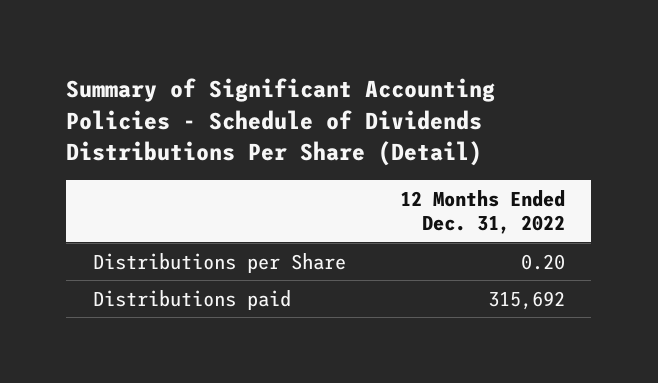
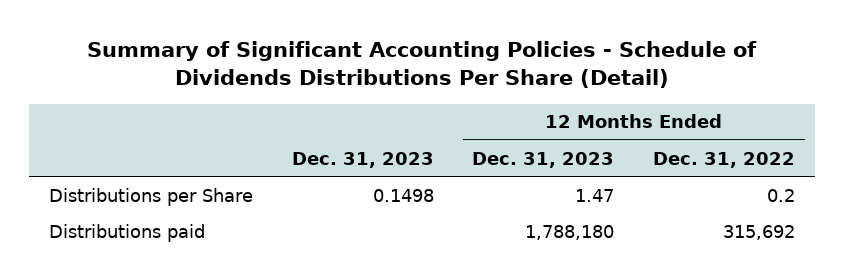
- | 12 Months Ended Dec. 31, 2022
+ | Dec. 31, 2023 | 12 Months Ended Dec. 31, 2023 | 12 Months Ended Dec. 31, 2022
- Distributions per Share | 0.20
+ Distributions per Share | 0.1498 | 1.47 | 0.2

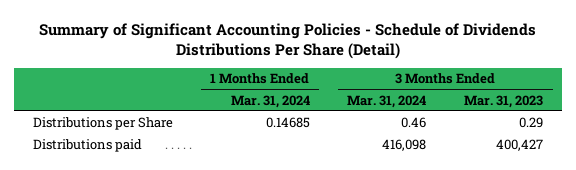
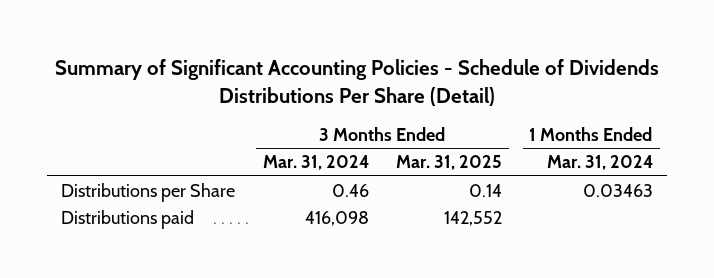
- | 1 Months Ended Mar. 31, 2024 | 3 Months Ended Mar. 31, 2024 | 3 Months Ended Mar. 31, 2023
+ | 3 Months Ended Mar. 31, 2024 | 3 Months Ended Mar. 31, 2025 | 1 Months Ended Mar. 31, 2024
- Distributions per Share | 0.14685 | 0.46 | 0.29
+ Distributions per Share | 0.46 | 0.14 | 0.03463

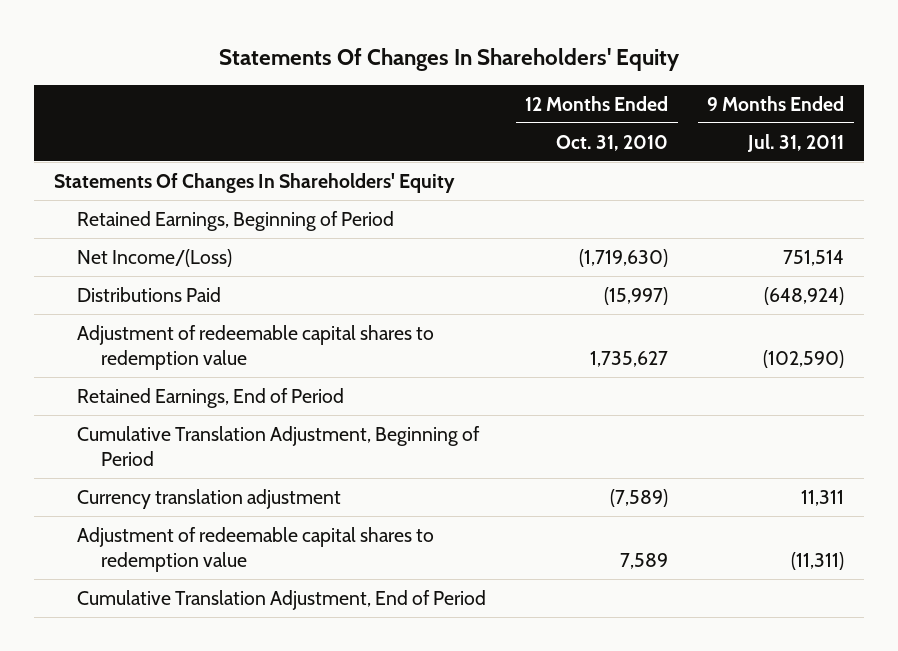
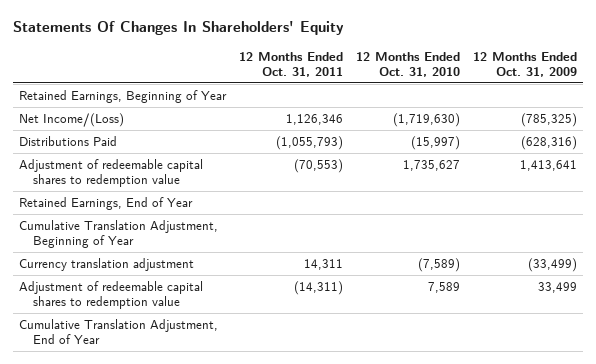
- | 12 Months Ended Oct. 31, 2010 | 9 Months Ended Jul. 31, 2011
+ | 12 Months Ended Oct. 31, 2011 | 12 Months Ended Oct. 31, 2010 | 12 Months Ended Oct. 31, 2009
- Statements Of Changes In Shareholders' Equity
- Retained Earnings, Beginning of Period
+ Retained Earnings, Beginning of Year
- Retained Earnings, End of Period
- Cumulative Translation Adjustment, Beginning of Period
+ Retained Earnings, End of Year
+ Cumulative Translation Adjustment, Beginning of Year
- Cumulative Translation Adjustment, End of Period
+ Cumulative Translation Adjustment, End of Year

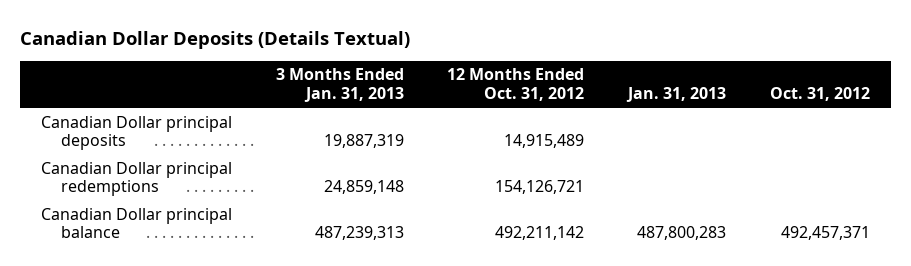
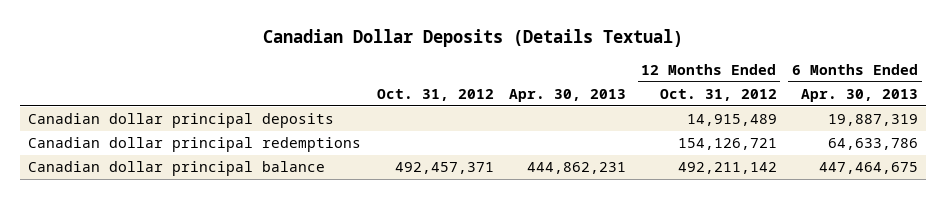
- | 3 Months Ended Jan. 31, 2013 | 12 Months Ended Oct. 31, 2012 | Jan. 31, 2013 | Oct. 31, 2012
+ | Oct. 31, 2012 | Apr. 30, 2013 | 12 Months Ended Oct. 31, 2012 | 6 Months Ended Apr. 30, 2013
- Canadian Dollar principal deposits | 19,887,319 | 14,915,489 | |
- Canadian Dollar principal redemptions | 24,859,148 | 154,126,721 | |
- Canadian Dollar principal balance | 487,239,313 | 492,211,142 | 487,800,283 | 492,457,371
+ Canadian dollar principal deposits | | | 14,915,489 | 19,887,319
+ Canadian dollar principal redemptions | | | 154,126,721 | 64,633,786
+ Canadian dollar principal balance | 492,457,371 | 444,862,231 | 492,211,142 | 447,464,675

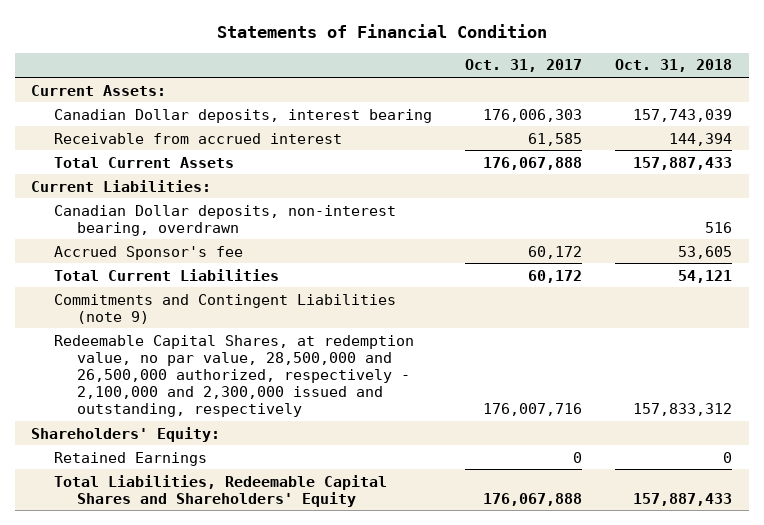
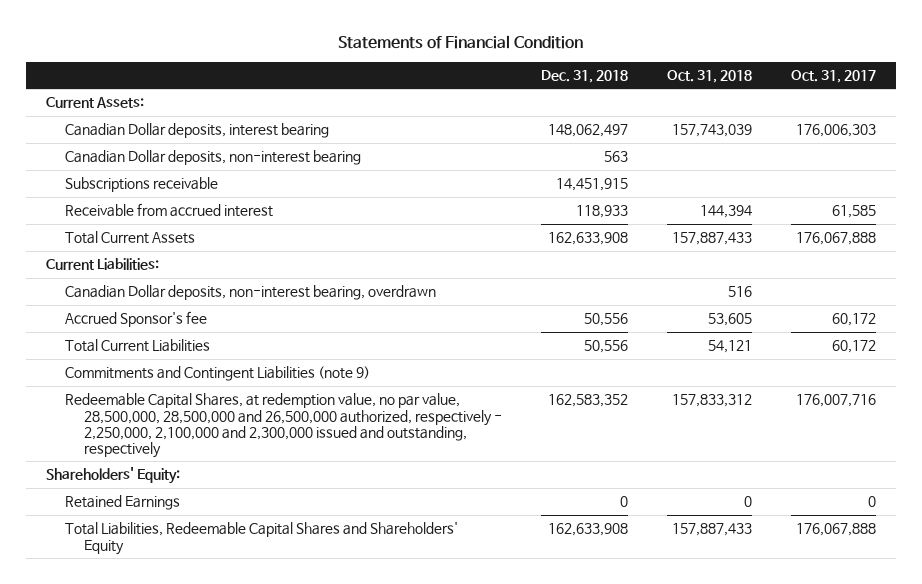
- | Oct. 31, 2017 | Oct. 31, 2018
+ | Dec. 31, 2018 | Oct. 31, 2018 | Oct. 31, 2017
+ Canadian Dollar deposits, non-interest bearing | 563 | |
+ Subscriptions receivable | 14,451,915 | |
- Redeemable Capital Shares, at redemption value, no par value, 28,500,000 and 26,500,000 authorized, respectively - 2,100,000 and 2,300,000 issued and outstanding, respectively | 176,007,716 | 157,833,312
+ Redeemable Capital Shares, at redemption value, no par value, 28,500,000, 28,500,000 and 26,500,000 authorized, respectively - 2,250,000, 2,100,000 and 2,300,000 issued and outstanding, respectively | 162,583,352 | 157,833,312 | 176,007,716

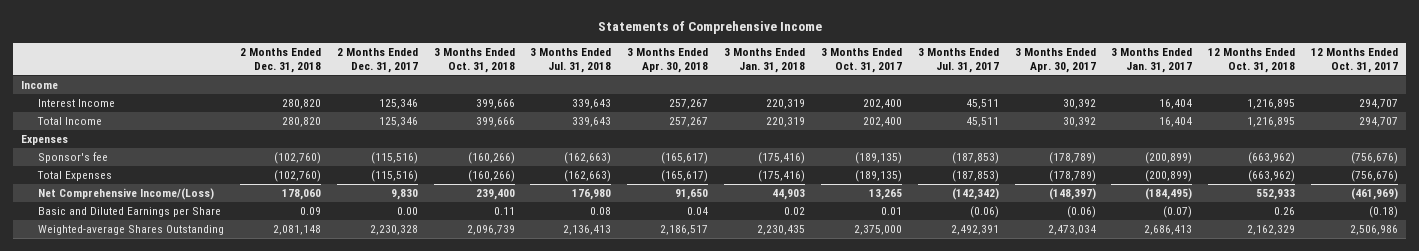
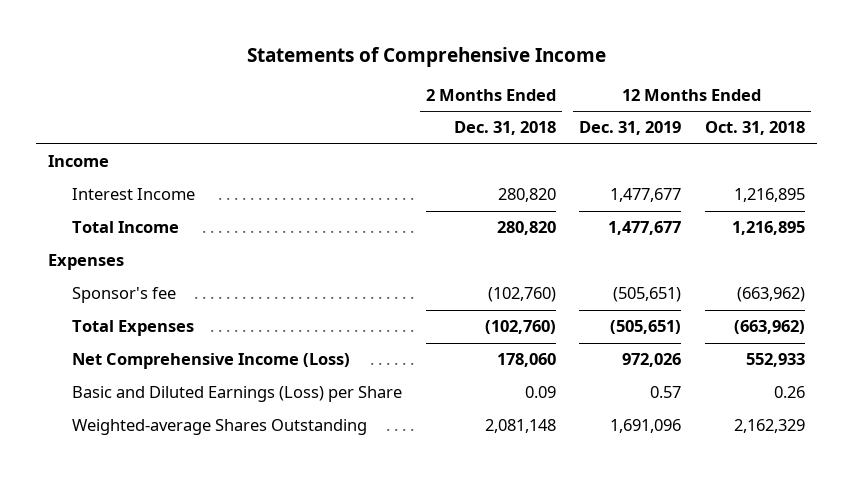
- | 2 Months Ended Dec. 31, 2018 | 2 Months Ended Dec. 31, 2017 | 3 Months Ended Oct. 31, 2018 | 3 Months Ended Jul. 31, 2018 | 3 Months Ended Apr. 30, 2018 | 3 Months Ended Jan. 31, 2018 | 3 Months Ended Oct. 31, 2017 | 3 Months Ended Jul. 31, 2017 | 3 Months Ended Apr. 30, 2017 | 3 Months Ended Jan. 31, 2017 | 12 Months Ended Oct. 31, 2018 | 12 Months Ended Oct. 31, 2017
+ | 2 Months Ended Dec. 31, 2018 | 12 Months Ended Dec. 31, 2019 | 12 Months Ended Oct. 31, 2018
- Net Comprehensive Income/(Loss) | 178,060 | 9,830 | 239,400 | 176,980 | 91,650 | 44,903 | 13,265 | (142,342) | (148,397) | (184,495) | 552,933 | (461,969)
- Basic and Diluted Earnings per Share | 0.09 | 0.00 | 0.11 | 0.08 | 0.04 | 0.02 | 0.01 | (0.06) | (0.06) | (0.07) | 0.26 | (0.18)
+ Net Comprehensive Income (Loss) | 178,060 | 972,026 | 552,933
+ Basic and Diluted Earnings (Loss) per Share | 0.09 | 0.57 | 0.26

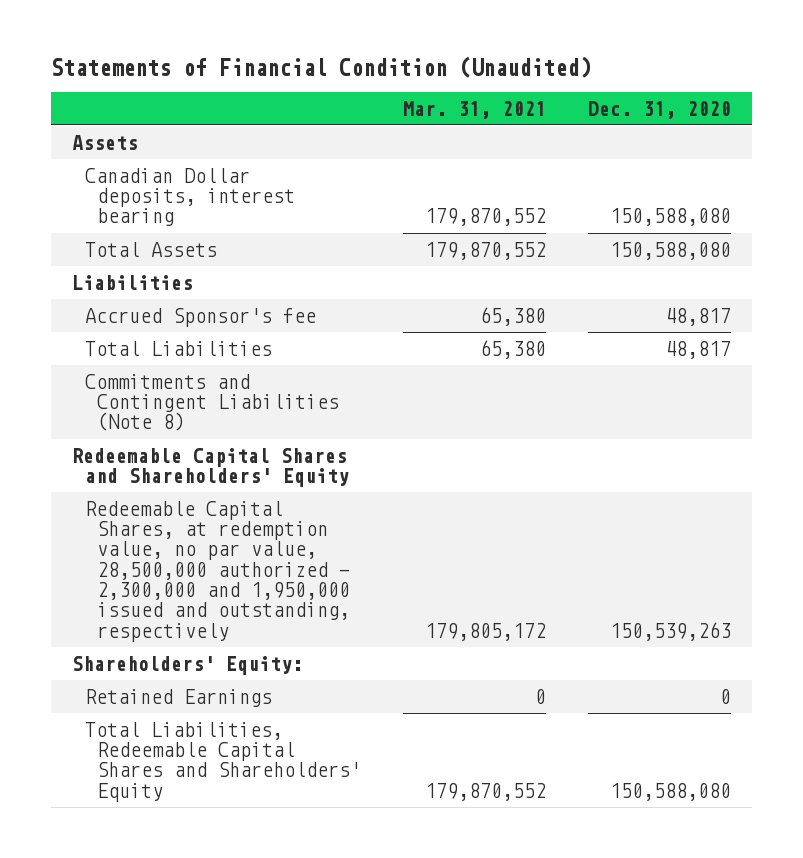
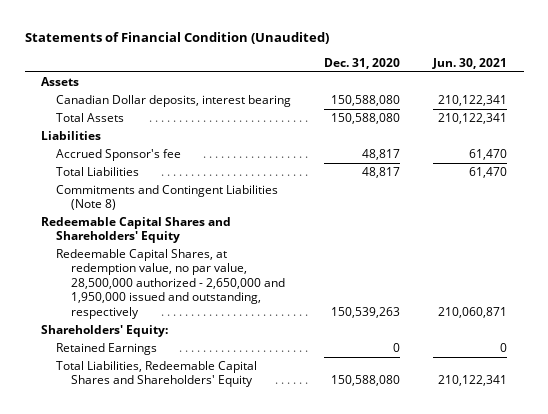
- | Mar. 31, 2021 | Dec. 31, 2020
+ | Dec. 31, 2020 | Jun. 30, 2021
- Redeemable Capital Shares, at redemption value, no par value, 28,500,000 authorized - 2,300,000 and 1,950,000 issued and outstanding, respectively | 179,805,172 | 150,539,263
+ Redeemable Capital Shares, at redemption value, no par value, 28,500,000 authorized - 2,650,000 and 1,950,000 issued and outstanding, respectively | 150,539,263 | 210,060,871

